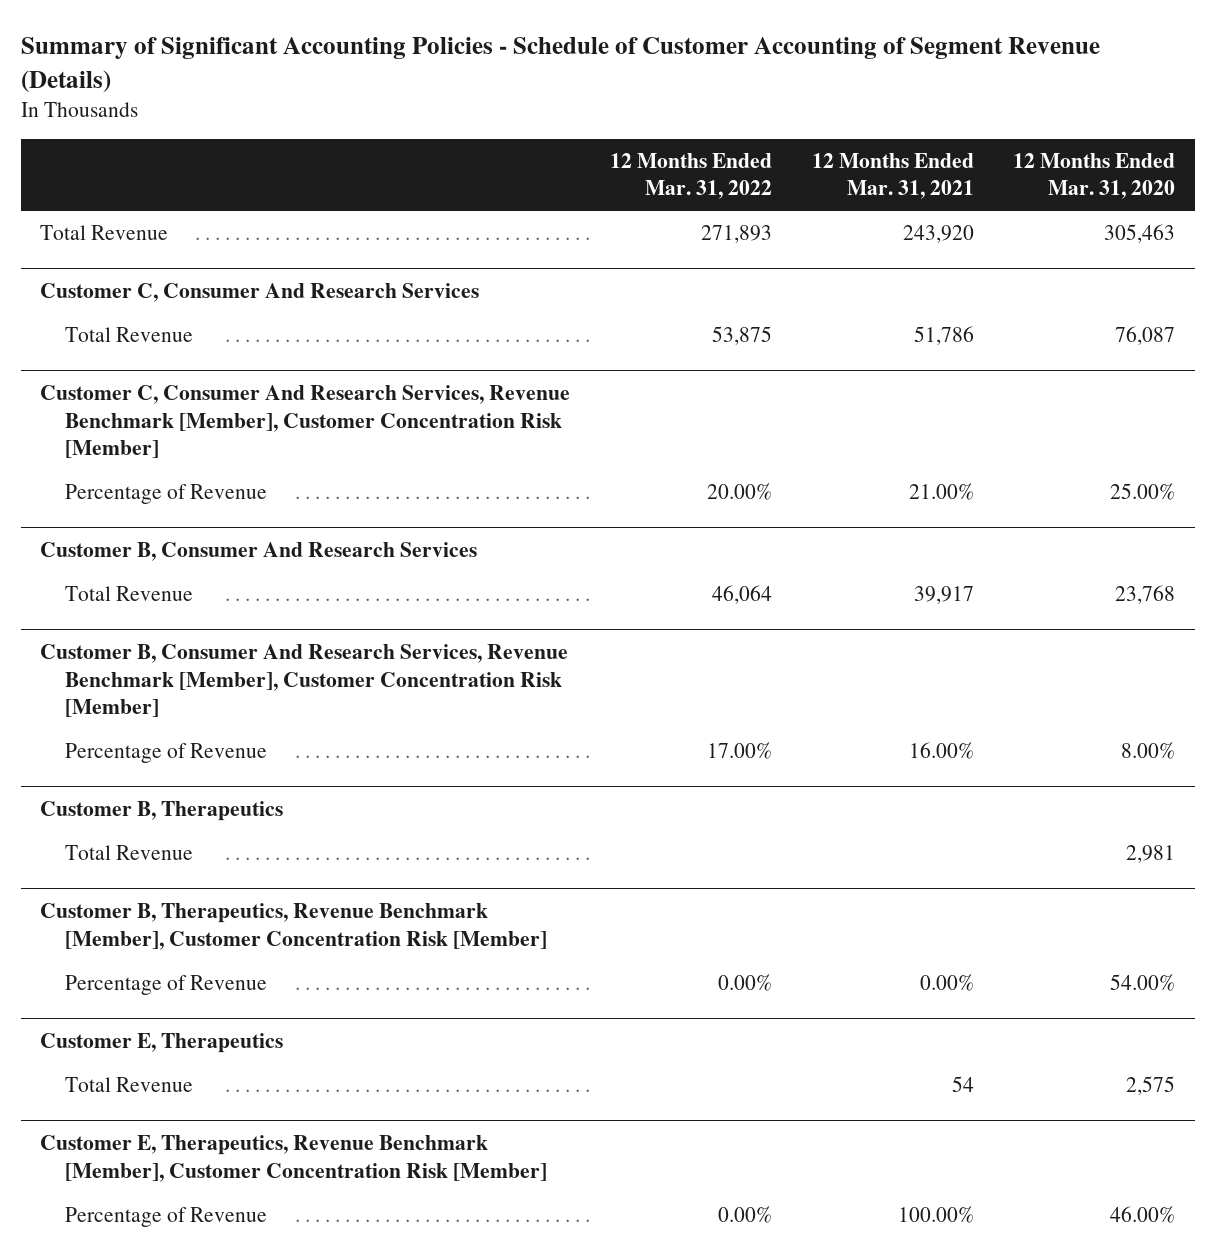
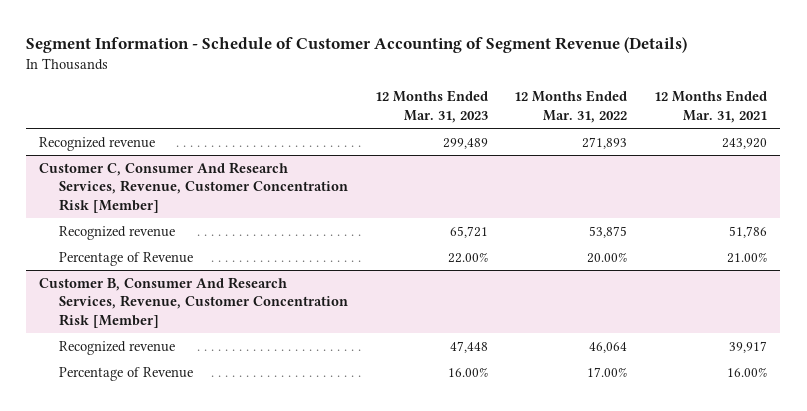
- Summary of Significant Accounting Policies - Schedule of Customer Accounting of Segment Revenue (Details)
+ Segment Information - Schedule of Customer Accounting of Segment Revenue (Details)
- | 12 Months Ended Mar. 31, 2022 | 12 Months Ended Mar. 31, 2021 | 12 Months Ended Mar. 31, 2020
+ | 12 Months Ended Mar. 31, 2023 | 12 Months Ended Mar. 31, 2022 | 12 Months Ended Mar. 31, 2021
- Total Revenue | 271,893 | 243,920 | 305,463
- Customer C, Consumer And Research Services
- Total Revenue | 53,875 | 51,786 | 76,087
- Customer C, Consumer And Research Services, Revenue Benchmark [Member], Customer Concentration Risk [Member]
+ Recognized revenue | 299,489 | 271,893 | 243,920
+ Customer C, Consumer And Research Services, Revenue, Customer Concentration Risk [Member]
+ Recognized revenue | 65,721 | 53,875 | 51,786
- Customer B, Consumer And Research Services
- Total Revenue | 46,064 | 39,917 | 23,768
- Customer B, Consumer And Research Services, Revenue Benchmark [Member], Customer Concentration Risk [Member]
+ Customer B, Consumer And Research Services, Revenue, Customer Concentration Risk [Member]
+ Recognized revenue | 47,448 | 46,064 | 39,917
- Customer B, Therapeutics
- Total Revenue | | | 2,981
- Customer B, Therapeutics, Revenue Benchmark [Member], Customer Concentration Risk [Member]
- Percentage of Revenue | 0.00% | 0.00% | 54.00%
- Customer E, Therapeutics
- Total Revenue | | 54 | 2,575
- Customer E, Therapeutics, Revenue Benchmark [Member], Customer Concentration Risk [Member]
- Percentage of Revenue | 0.00% | 100.00% | 46.00%

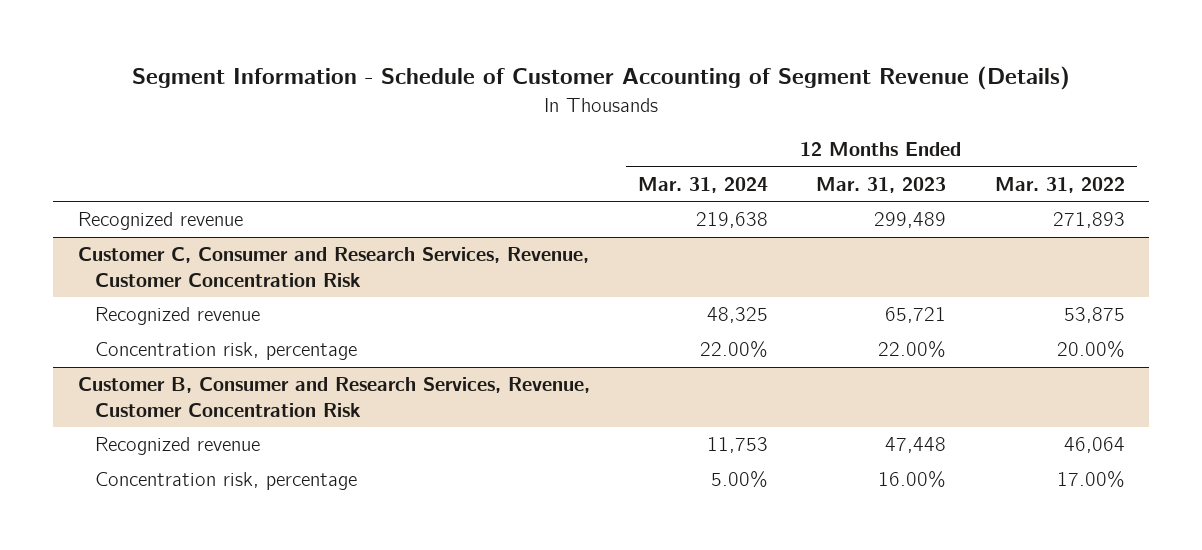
- | 12 Months Ended Mar. 31, 2023 | 12 Months Ended Mar. 31, 2022 | 12 Months Ended Mar. 31, 2021
+ | 12 Months Ended Mar. 31, 2024 | 12 Months Ended Mar. 31, 2023 | 12 Months Ended Mar. 31, 2022
- Customer C, Consumer And Research Services, Revenue, Customer Concentration Risk [Member]
+ Customer C, Consumer and Research Services, Revenue, Customer Concentration Risk
- Percentage of Revenue | 22.00% | 20.00% | 21.00%
- Customer B, Consumer And Research Services, Revenue, Customer Concentration Risk [Member]
+ Concentration risk, percentage | 22.00% | 22.00% | 20.00%
+ Customer B, Consumer and Research Services, Revenue, Customer Concentration Risk
- Percentage of Revenue | 16.00% | 17.00% | 16.00%
+ Concentration risk, percentage | 5.00% | 16.00% | 17.00%

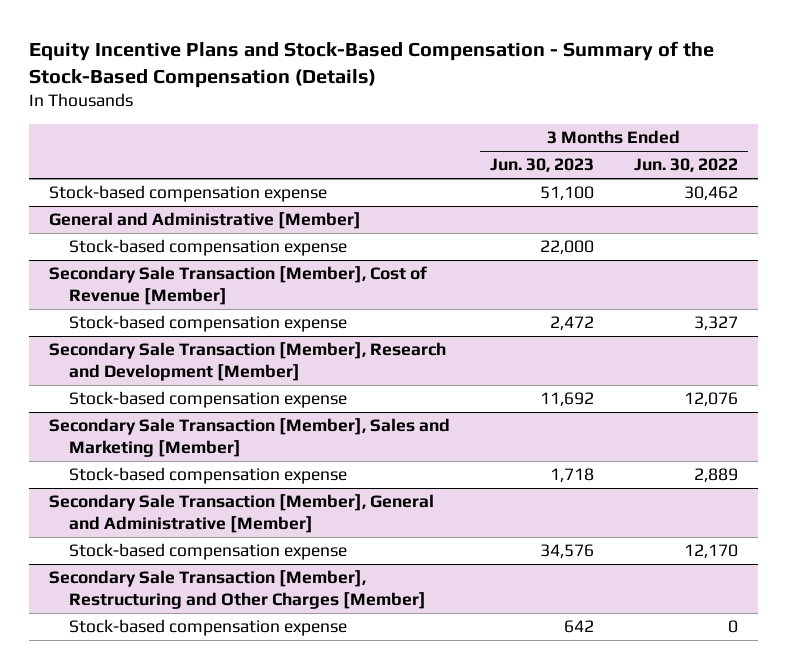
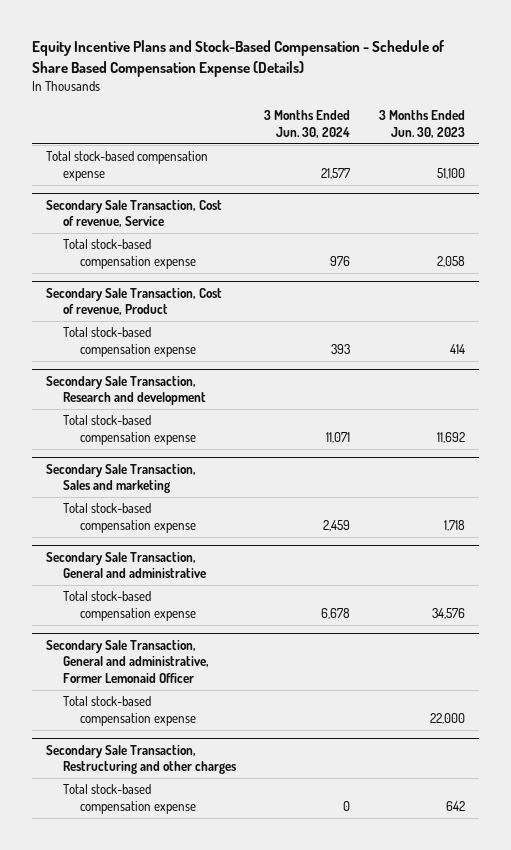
- Equity Incentive Plans and Stock-Based Compensation - Summary of the Stock-Based Compensation (Details)
+ Equity Incentive Plans and Stock-Based Compensation - Schedule of Share Based Compensation Expense (Details)
- | 3 Months Ended Jun. 30, 2023 | 3 Months Ended Jun. 30, 2022
+ | 3 Months Ended Jun. 30, 2024 | 3 Months Ended Jun. 30, 2023
- Stock-based compensation expense | 51,100 | 30,462
- General and Administrative [Member]
- Stock-based compensation expense | 22,000 |
- Secondary Sale Transaction [Member], Cost of Revenue [Member]
- Stock-based compensation expense | 2,472 | 3,327
- Secondary Sale Transaction [Member], Research and Development [Member]
- Stock-based compensation expense | 11,692 | 12,076
- Secondary Sale Transaction [Member], Sales and Marketing [Member]
- Stock-based compensation expense | 1,718 | 2,889
- Secondary Sale Transaction [Member], General and Administrative [Member]
- Stock-based compensation expense | 34,576 | 12,170
- Secondary Sale Transaction [Member], Restructuring and Other Charges [Member]
- Stock-based compensation expense | 642 | 0
+ Total stock-based compensation expense | 21,577 | 51,100
+ Secondary Sale Transaction, Cost of revenue, Service
+ Total stock-based compensation expense | 976 | 2,058
+ Secondary Sale Transaction, Cost of revenue, Product
+ Total stock-based compensation expense | 393 | 414
+ Secondary Sale Transaction, Research and development
+ Total stock-based compensation expense | 11,071 | 11,692
+ Secondary Sale Transaction, Sales and marketing
+ Total stock-based compensation expense | 2,459 | 1,718
+ Secondary Sale Transaction, General and administrative
+ Total stock-based compensation expense | 6,678 | 34,576
+ Secondary Sale Transaction, General and administrative, Former Lemonaid Officer
+ Total stock-based compensation expense | | 22,000
+ Secondary Sale Transaction, Restructuring and other charges
+ Total stock-based compensation expense | 0 | 642

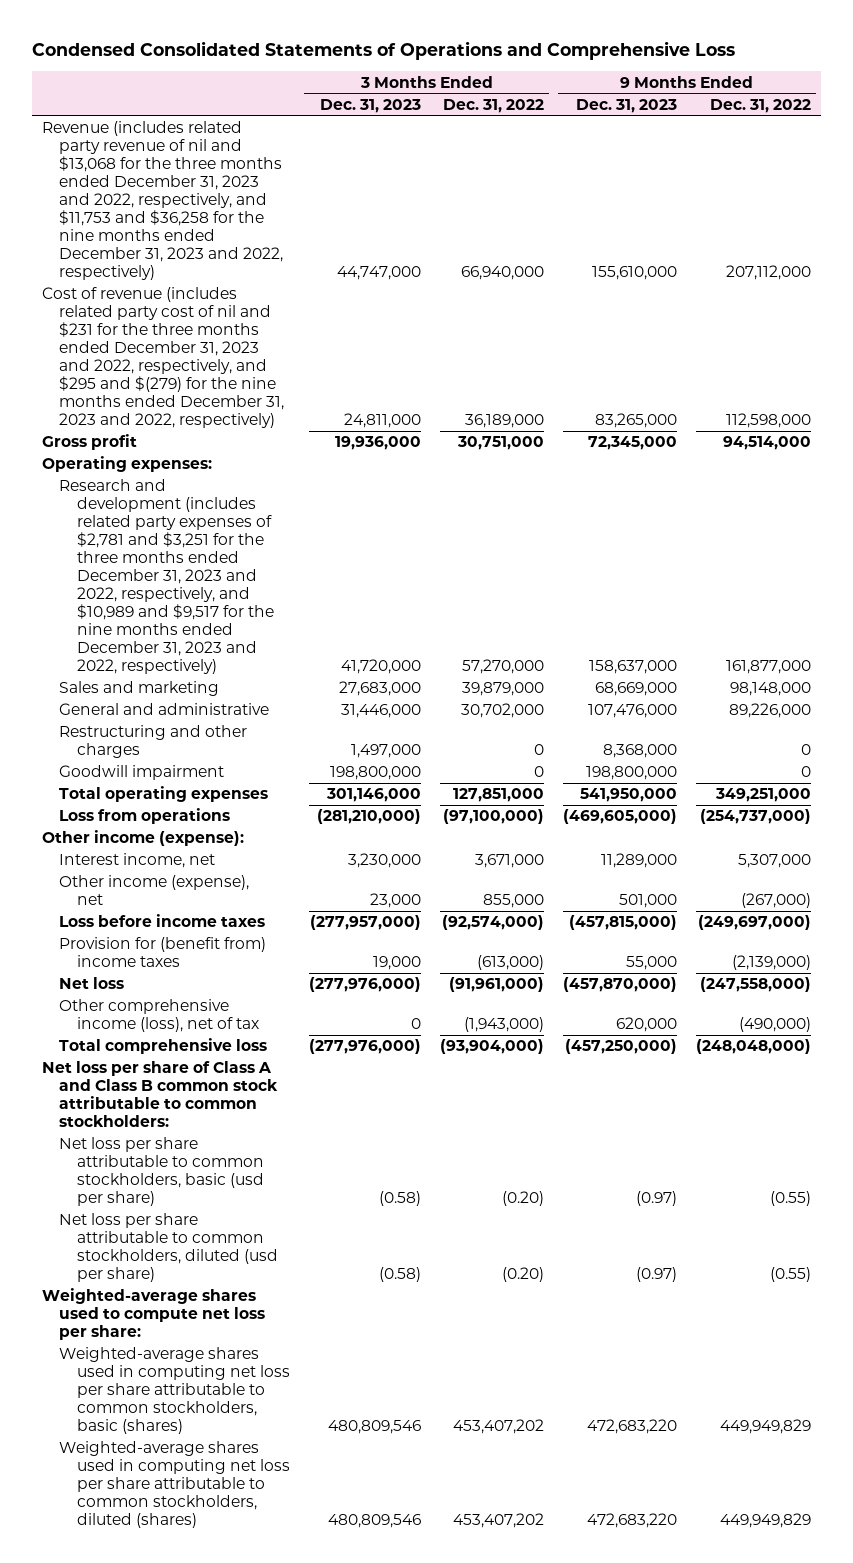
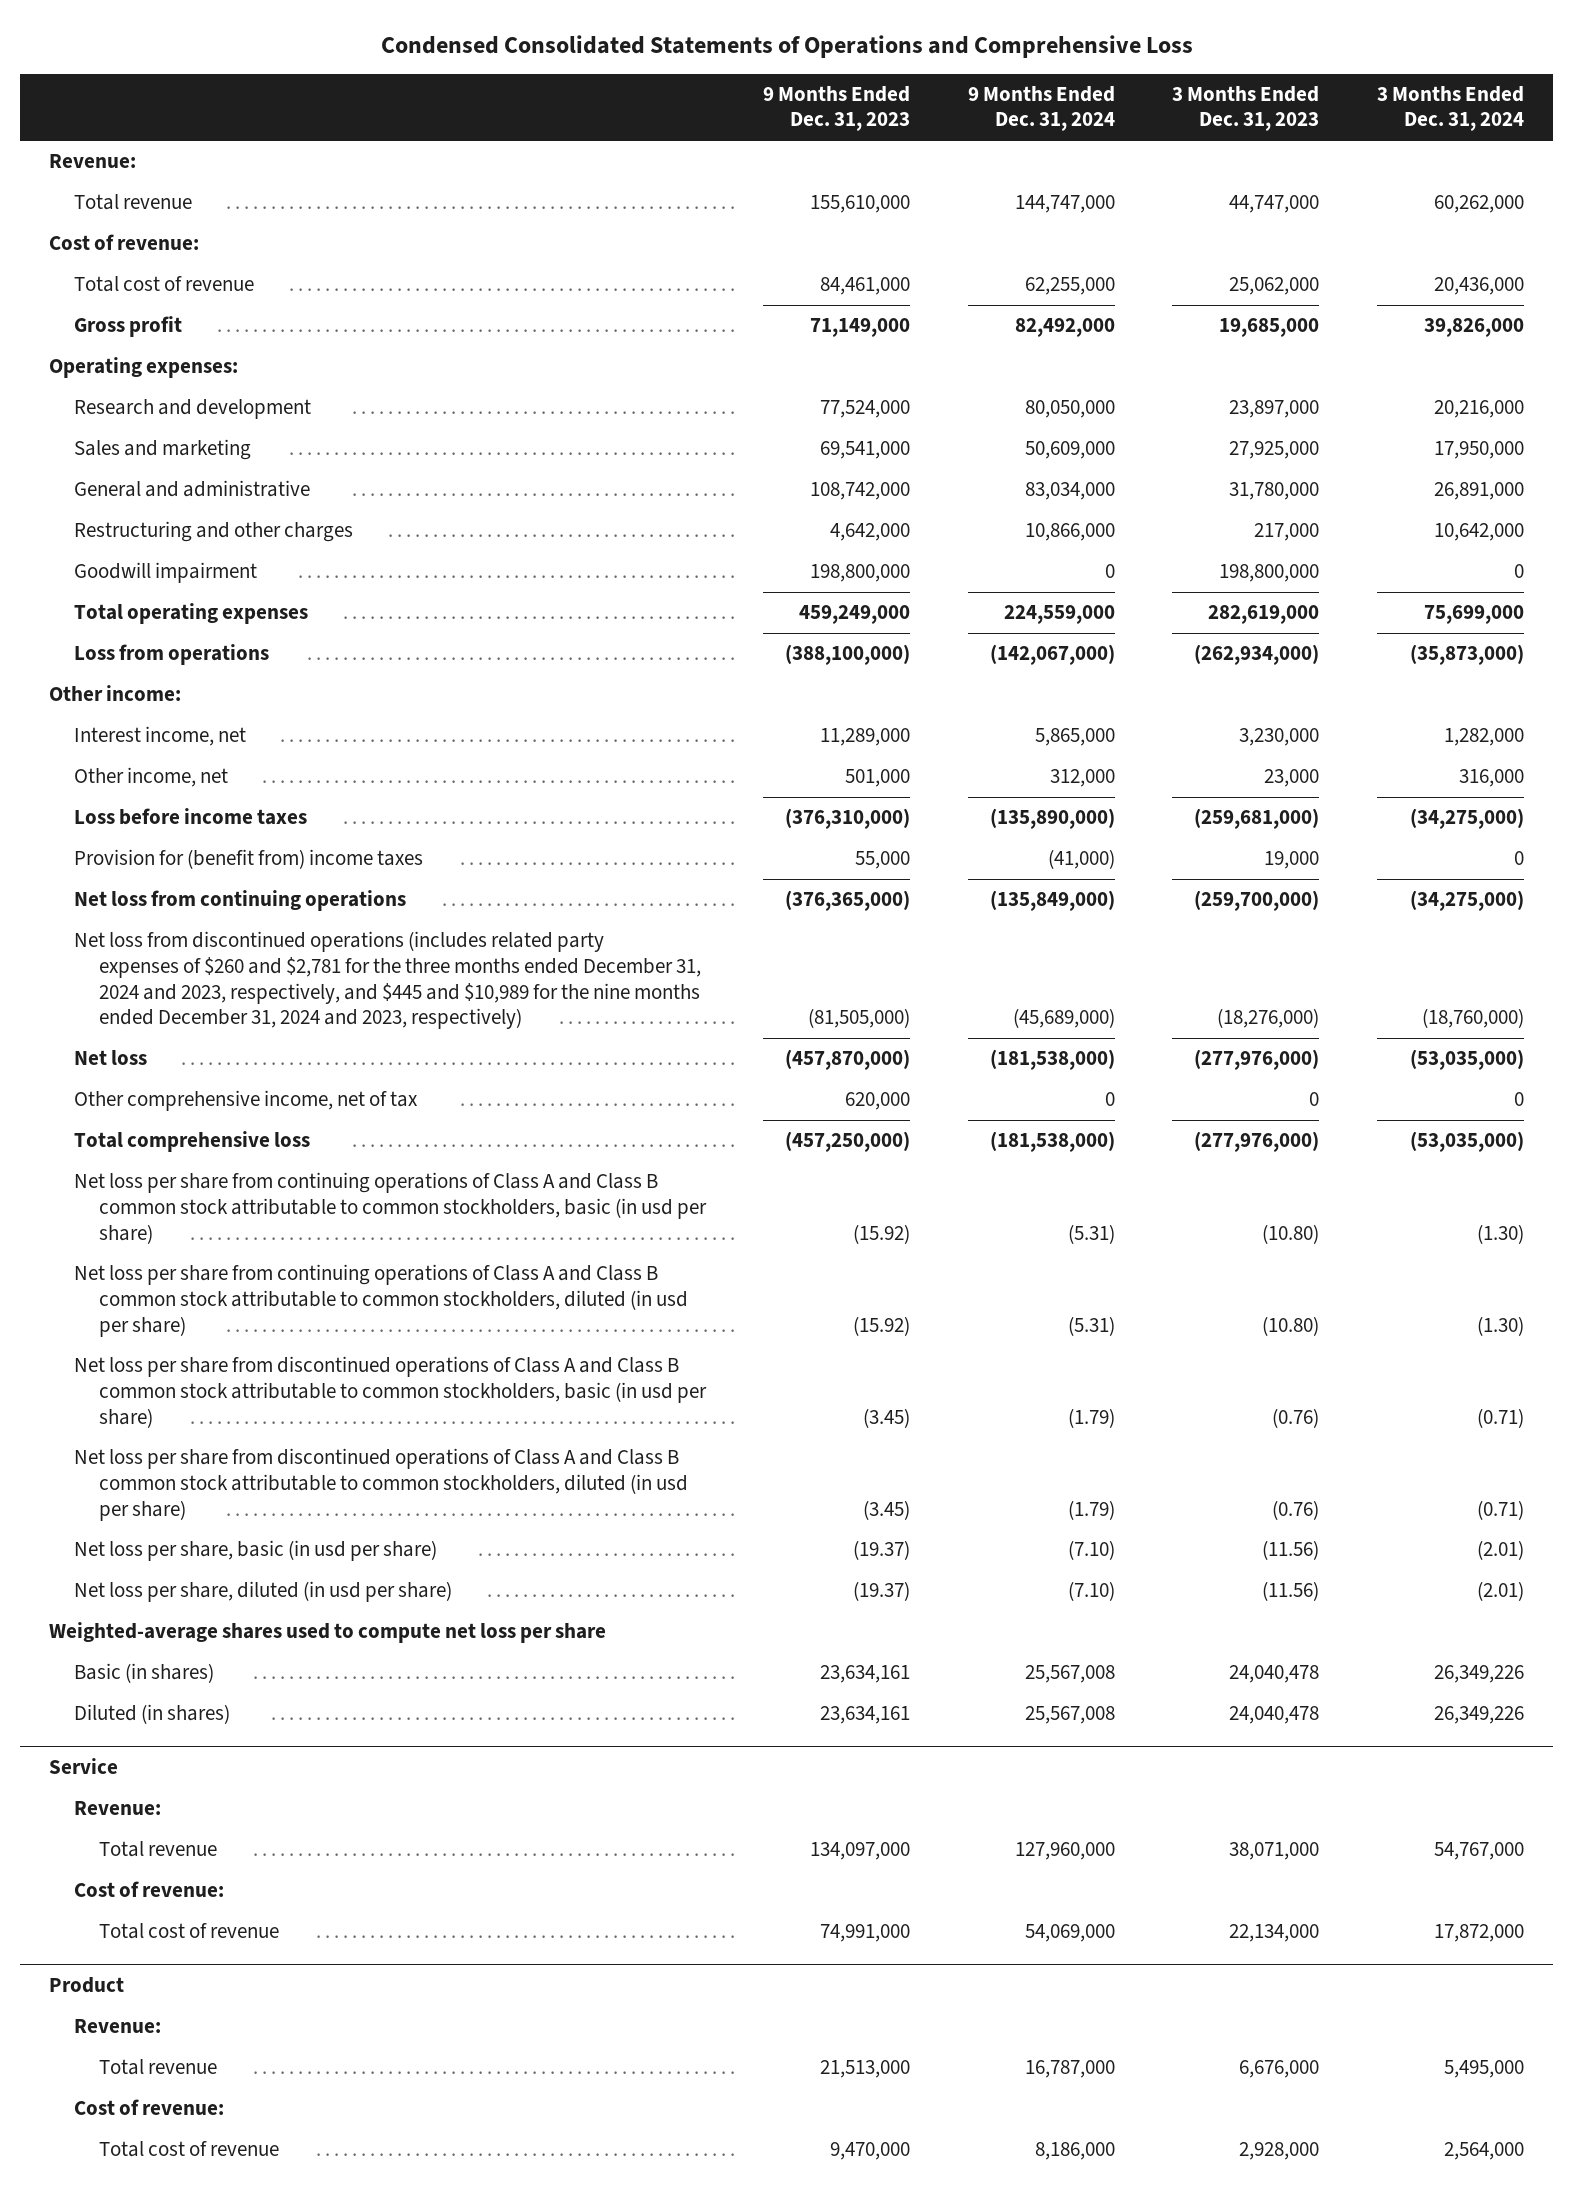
- | 3 Months Ended Dec. 31, 2023 | 3 Months Ended Dec. 31, 2022 | 9 Months Ended Dec. 31, 2023 | 9 Months Ended Dec. 31, 2022
+ | 9 Months Ended Dec. 31, 2023 | 9 Months Ended Dec. 31, 2024 | 3 Months Ended Dec. 31, 2023 | 3 Months Ended Dec. 31, 2024
- Revenue (includes related party revenue of nil and $13,068 for the three months ended December 31, 2023 and 2022, respectively, and $11,753 and $36,258 for the nine months ended December 31, 2023 and 2022, respectively) | 44,747,000 | 66,940,000 | 155,610,000 | 207,112,000
- Cost of revenue (includes related party cost of nil and $231 for the three months ended December 31, 2023 and 2022, respectively, and $295 and $(279) for the nine months ended December 31, 2023 and 2022, respectively) | 24,811,000 | 36,189,000 | 83,265,000 | 112,598,000
- Gross profit | 19,936,000 | 30,751,000 | 72,345,000 | 94,514,000
+ Revenue:
+ Total revenue | 155,610,000 | 144,747,000 | 44,747,000 | 60,262,000
+ Cost of revenue:
+ Total cost of revenue | 84,461,000 | 62,255,000 | 25,062,000 | 20,436,000
+ Gross profit | 71,149,000 | 82,492,000 | 19,685,000 | 39,826,000
- Research and development (includes related party expenses of $2,781 and $3,251 for the three months ended December 31, 2023 and 2022, respectively, and $10,989 and $9,517 for the nine months ended December 31, 2023 and 2022, respectively) | 41,720,000 | 57,270,000 | 158,637,000 | 161,877,000
- Sales and marketing | 27,683,000 | 39,879,000 | 68,669,000 | 98,148,000
- General and administrative | 31,446,000 | 30,702,000 | 107,476,000 | 89,226,000
- Restructuring and other charges | 1,497,000 | 0 | 8,368,000 | 0
+ Research and development | 77,524,000 | 80,050,000 | 23,897,000 | 20,216,000
+ Sales and marketing | 69,541,000 | 50,609,000 | 27,925,000 | 17,950,000
+ General and administrative | 108,742,000 | 83,034,000 | 31,780,000 | 26,891,000
+ Restructuring and other charges | 4,642,000 | 10,866,000 | 217,000 | 10,642,000
- Total operating expenses | 301,146,000 | 127,851,000 | 541,950,000 | 349,251,000
- Loss from operations | (281,210,000) | (97,100,000) | (469,605,000) | (254,737,000)
- Other income (expense):
+ Total operating expenses | 459,249,000 | 224,559,000 | 282,619,000 | 75,699,000
+ Loss from operations | (388,100,000) | (142,067,000) | (262,934,000) | (35,873,000)
+ Other income:
- Other income (expense), net | 23,000 | 855,000 | 501,000 | (267,000)
- Loss before income taxes | (277,957,000) | (92,574,000) | (457,815,000) | (249,697,000)
+ Other income, net | 501,000 | 312,000 | 23,000 | 316,000
+ Loss before income taxes | (376,310,000) | (135,890,000) | (259,681,000) | (34,275,000)
+ Net loss from continuing operations | (376,365,000) | (135,849,000) | (259,700,000) | (34,275,000)
+ Net loss from discontinued operations (includes related party expenses of $260 and $2,781 for the three months ended December 31, 2024 and 2023, respectively, and $445 and $10,989 for the nine months ended December 31, 2024 and 2023, respectively) | (81,505,000) | (45,689,000) | (18,276,000) | (18,760,000)
- Other comprehensive income (loss), net of tax | 0 | (1,943,000) | 620,000 | (490,000)
+ Other comprehensive income, net of tax | 620,000 | 0 | 0 | 0
- Net loss per share of Class A and Class B common stock attributable to common stockholders:
- Net loss per share attributable to common stockholders, basic (usd per share) | (0.58) | (0.20) | (0.97) | (0.55)
- Net loss per share attributable to common stockholders, diluted (usd per share) | (0.58) | (0.20) | (0.97) | (0.55)
- Weighted-average shares used to compute net loss per share:
- Weighted-average shares used in computing net loss per share attributable to common stockholders, basic (shares) | 480,809,546 | 453,407,202 | 472,683,220 | 449,949,829
- Weighted-average shares used in computing net loss per share attributable to common stockholders, diluted (shares) | 480,809,546 | 453,407,202 | 472,683,220 | 449,949,829
+ Net loss per share from continuing operations of Class A and Class B common stock attributable to common stockholders, basic (in usd per share) | (15.92) | (5.31) | (10.80) | (1.30)
+ Net loss per share from continuing operations of Class A and Class B common stock attributable to common stockholders, diluted (in usd per share) | (15.92) | (5.31) | (10.80) | (1.30)
+ Net loss per share from discontinued operations of Class A and Class B common stock attributable to common stockholders, basic (in usd per share) | (3.45) | (1.79) | (0.76) | (0.71)
+ Net loss per share from discontinued operations of Class A and Class B common stock attributable to common stockholders, diluted (in usd per share) | (3.45) | (1.79) | (0.76) | (0.71)
+ Net loss per share, basic (in usd per share) | (19.37) | (7.10) | (11.56) | (2.01)
+ Net loss per share, diluted (in usd per share) | (19.37) | (7.10) | (11.56) | (2.01)
+ Weighted-average shares used to compute net loss per share
+ Basic (in shares) | 23,634,161 | 25,567,008 | 24,040,478 | 26,349,226
+ Diluted (in shares) | 23,634,161 | 25,567,008 | 24,040,478 | 26,349,226
+ Service
+ Revenue:
+ Total revenue | 134,097,000 | 127,960,000 | 38,071,000 | 54,767,000
+ Cost of revenue:
+ Total cost of revenue | 74,991,000 | 54,069,000 | 22,134,000 | 17,872,000
+ Product
+ Revenue:
+ Total revenue | 21,513,000 | 16,787,000 | 6,676,000 | 5,495,000
+ Cost of revenue:
+ Total cost of revenue | 9,470,000 | 8,186,000 | 2,928,000 | 2,564,000

